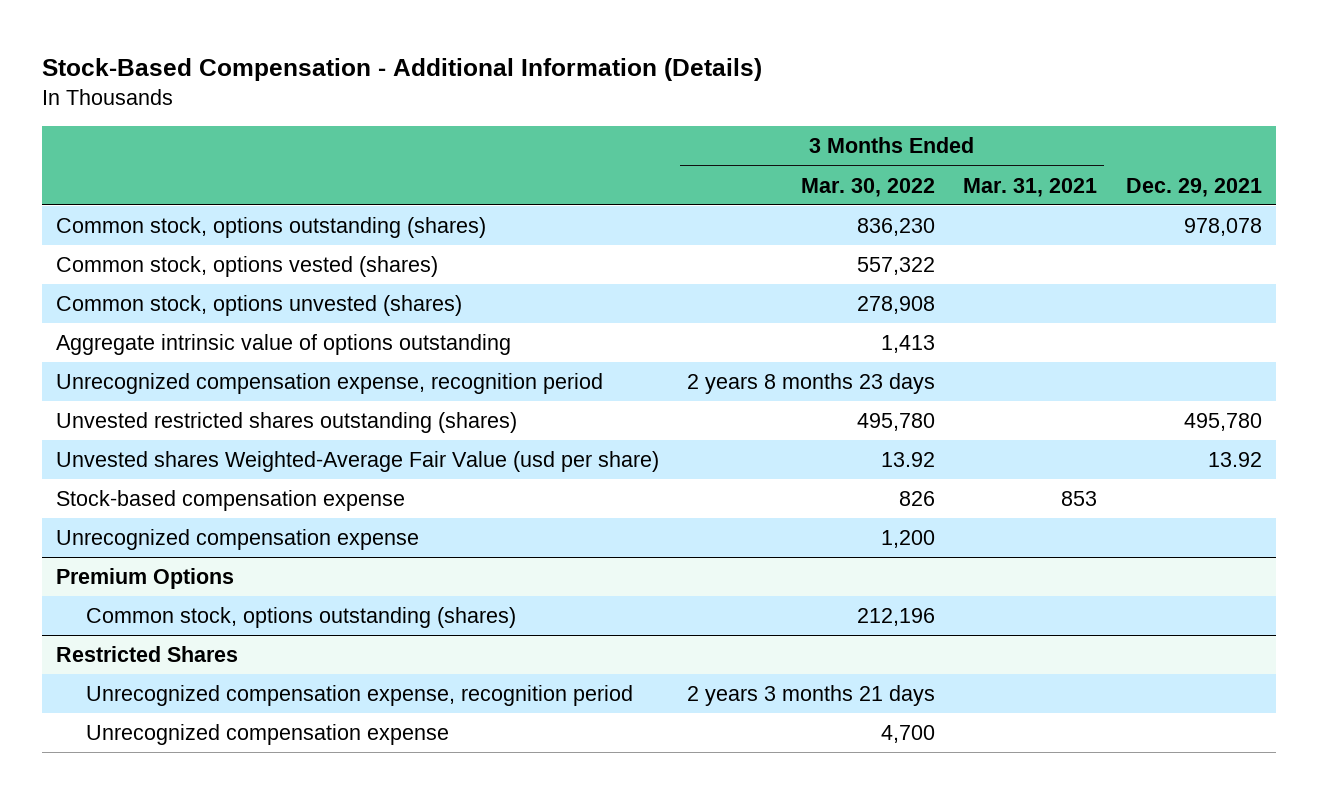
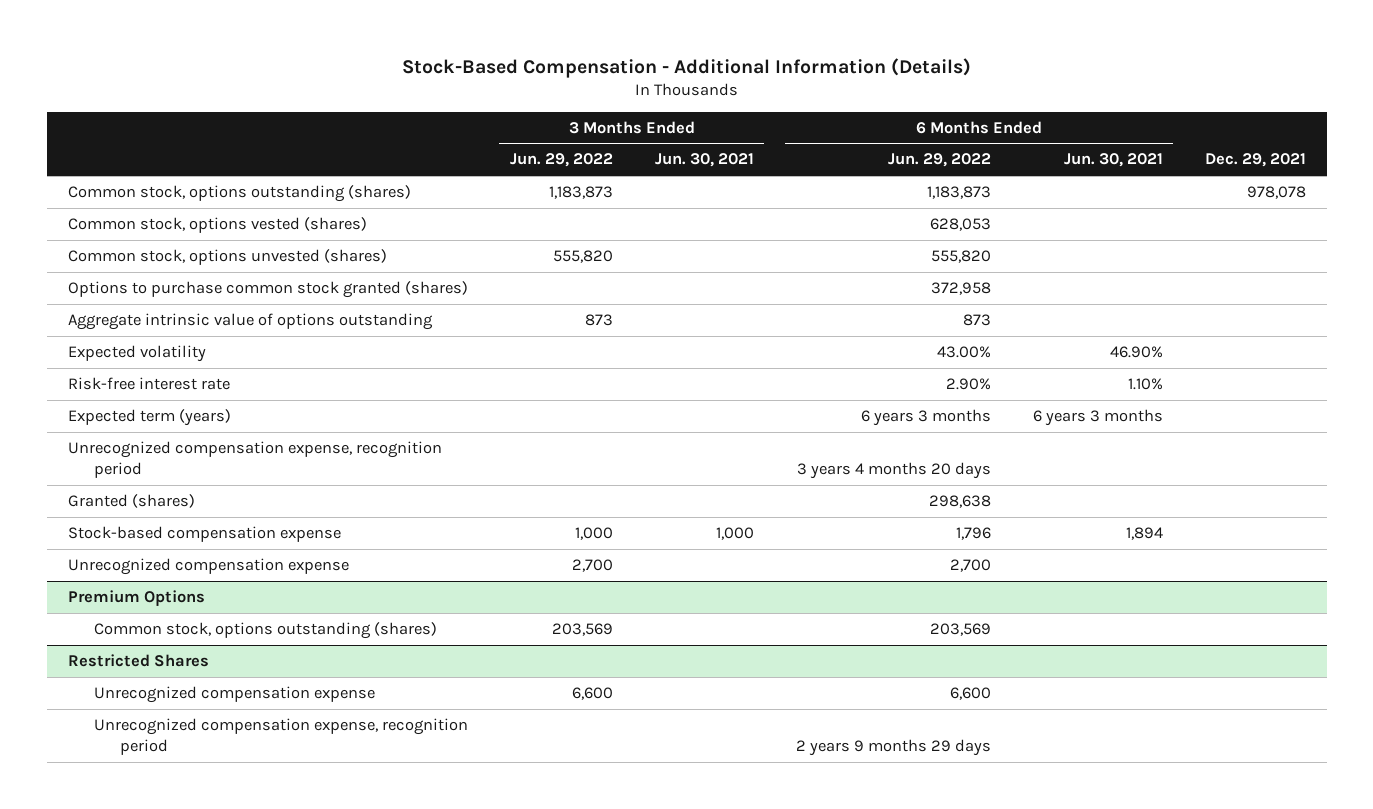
- | 3 Months Ended Mar. 30, 2022 | 3 Months Ended Mar. 31, 2021 | Dec. 29, 2021
+ | 3 Months Ended Jun. 29, 2022 | 3 Months Ended Jun. 30, 2021 | 6 Months Ended Jun. 29, 2022 | 6 Months Ended Jun. 30, 2021 | Dec. 29, 2021
+ Options to purchase common stock granted (shares) | | | 372,958 | |
+ Expected volatility | | | 43.00% | 46.90% |
+ Risk-free interest rate | | | 2.90% | 1.10% |
+ Expected term (years) | | | 6 years 3 months | 6 years 3 months |
- Unvested restricted shares outstanding (shares) | 495,780 | | 495,780
- Unvested shares Weighted-Average Fair Value (usd per share) | 13.92 | | 13.92
+ Granted (shares) | | | 298,638 | |
@ Restricted Shares
moved down: Unrecognized compensation expense, recognition period | | | 2 years 9 months 29 days | |

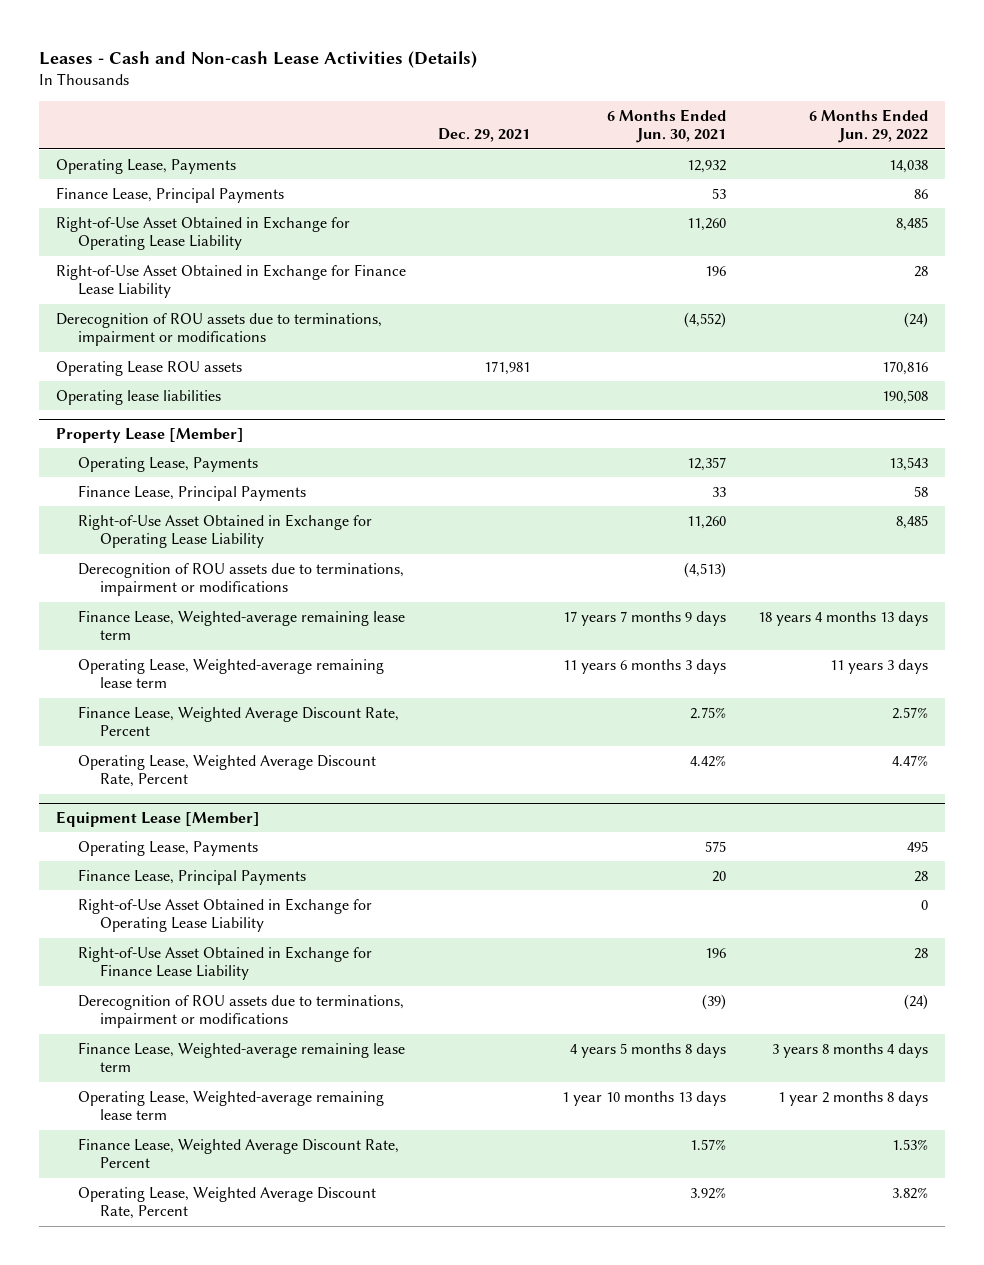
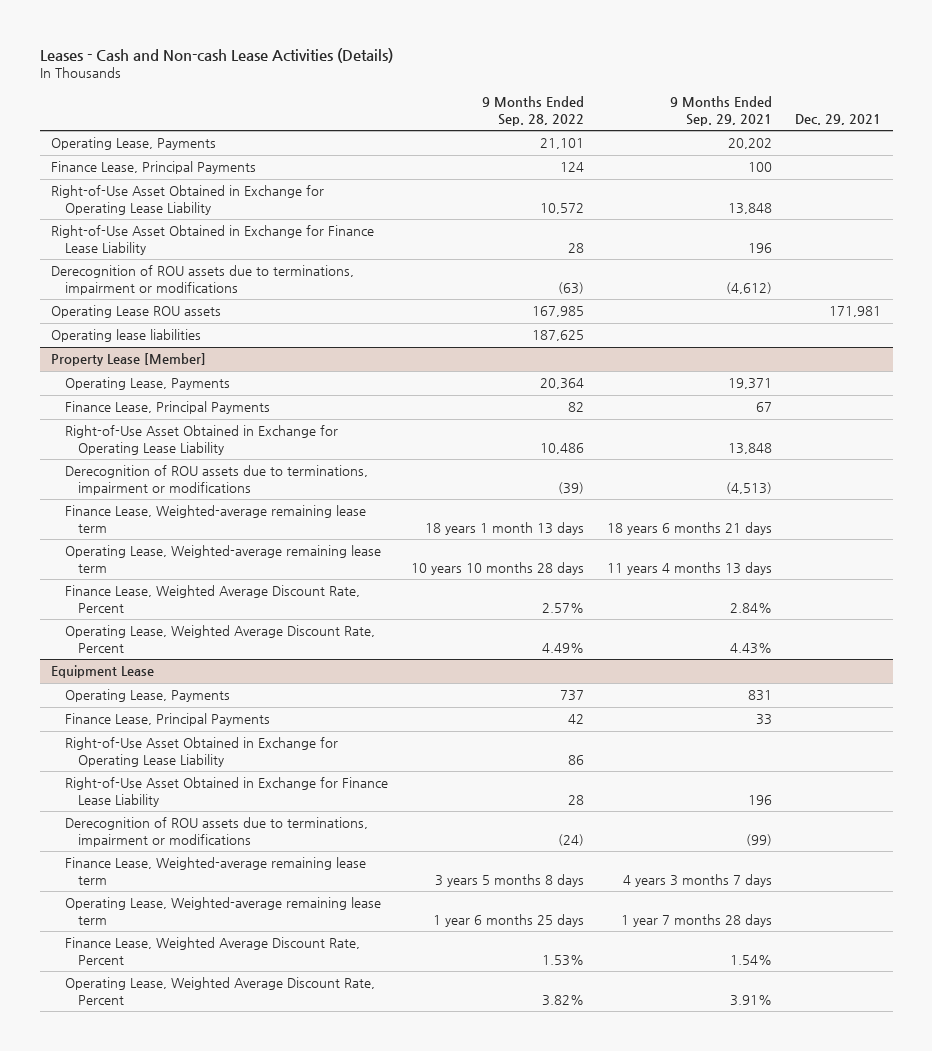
- | Dec. 29, 2021 | 6 Months Ended Jun. 30, 2021 | 6 Months Ended Jun. 29, 2022
+ | 9 Months Ended Sep. 28, 2022 | 9 Months Ended Sep. 29, 2021 | Dec. 29, 2021
- Equipment Lease [Member]
+ Equipment Lease

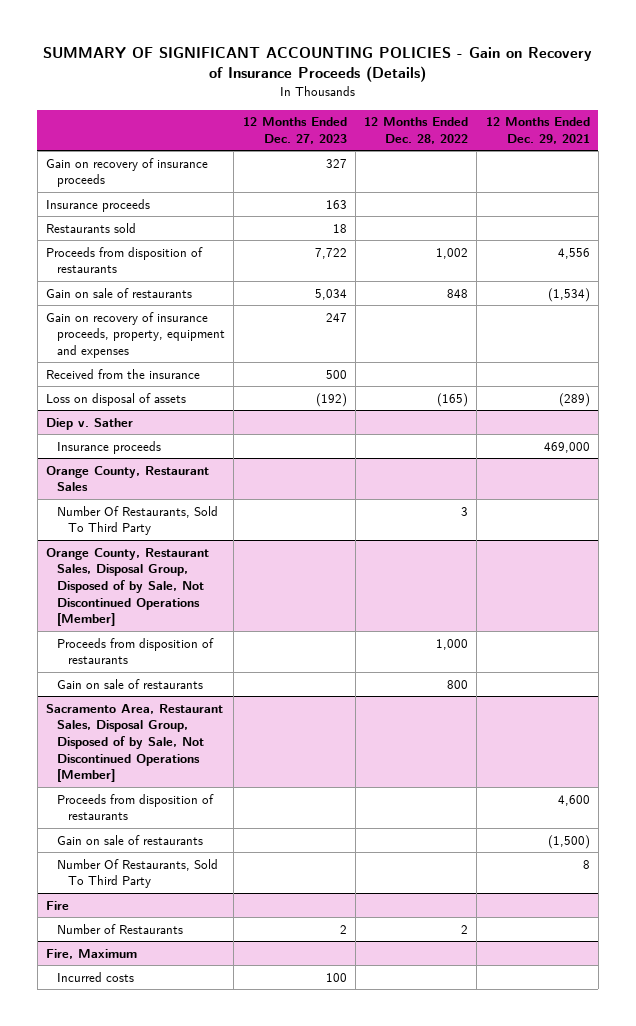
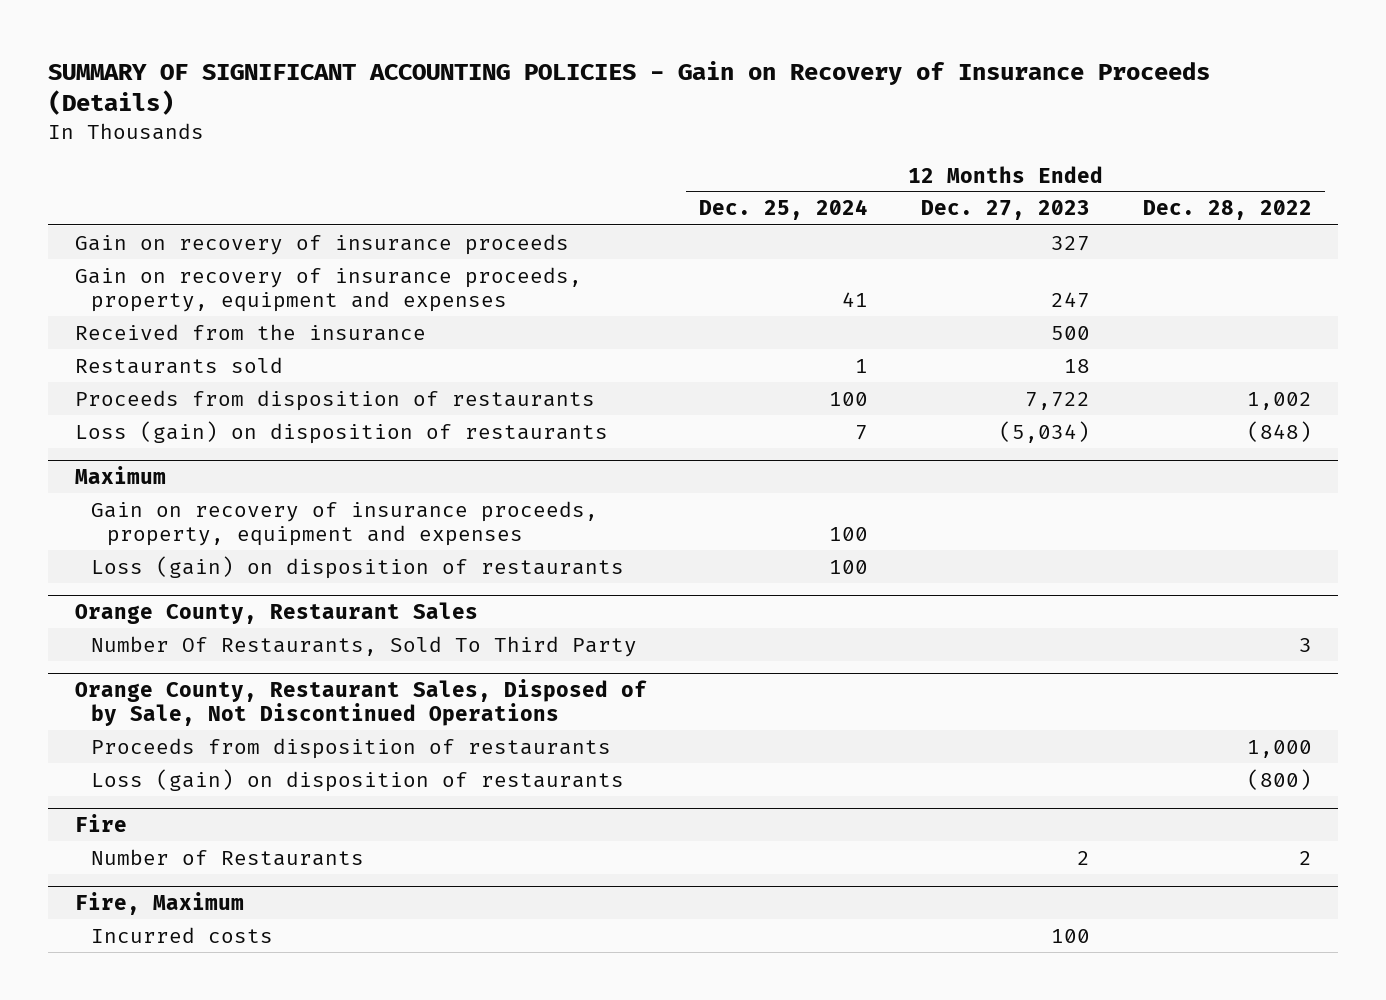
- | 12 Months Ended Dec. 27, 2023 | 12 Months Ended Dec. 28, 2022 | 12 Months Ended Dec. 29, 2021
+ | 12 Months Ended Dec. 25, 2024 | 12 Months Ended Dec. 27, 2023 | 12 Months Ended Dec. 28, 2022
- Insurance proceeds | 163 | |
- Gain on sale of restaurants | 5,034 | 848 | (1,534)
- Loss on disposal of assets | (192) | (165) | (289)
- Diep v. Sather
- Insurance proceeds | | | 469,000
moved down: Restaurants sold | 1 | 18 |
moved down: Proceeds from disposition of restaurants | 100 | 7,722 | 1,002
+ Loss (gain) on disposition of restaurants | 7 | (5,034) | (848)
+ Maximum
+ Gain on recovery of insurance proceeds, property, equipment and expenses | 100 | |
+ Loss (gain) on disposition of restaurants | 100 | |
- Orange County, Restaurant Sales, Disposal Group, Disposed of by Sale, Not Discontinued Operations [Member]
+ Orange County, Restaurant Sales, Disposed of by Sale, Not Discontinued Operations
- Gain on sale of restaurants | | 800 |
- Sacramento Area, Restaurant Sales, Disposal Group, Disposed of by Sale, Not Discontinued Operations [Member]
- Proceeds from disposition of restaurants | | | 4,600
- Gain on sale of restaurants | | | (1,500)
- Number Of Restaurants, Sold To Third Party | | | 8
+ Loss (gain) on disposition of restaurants | | | (800)

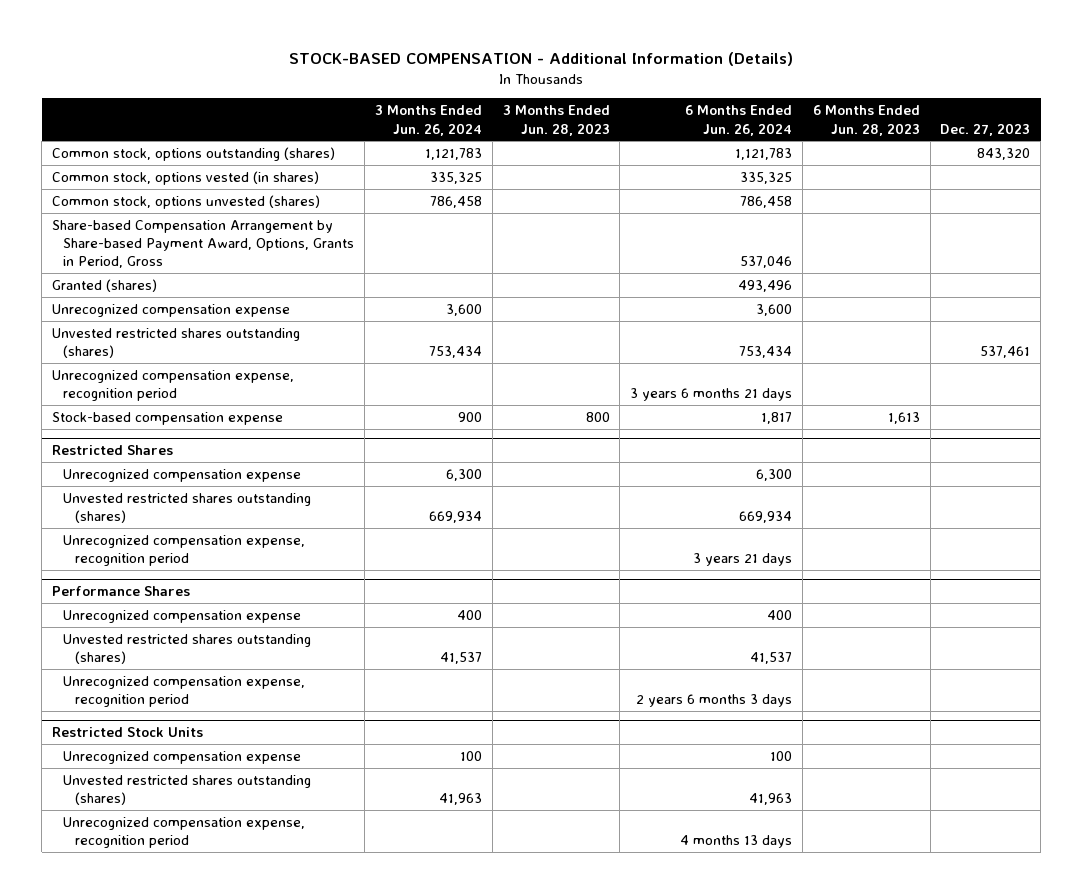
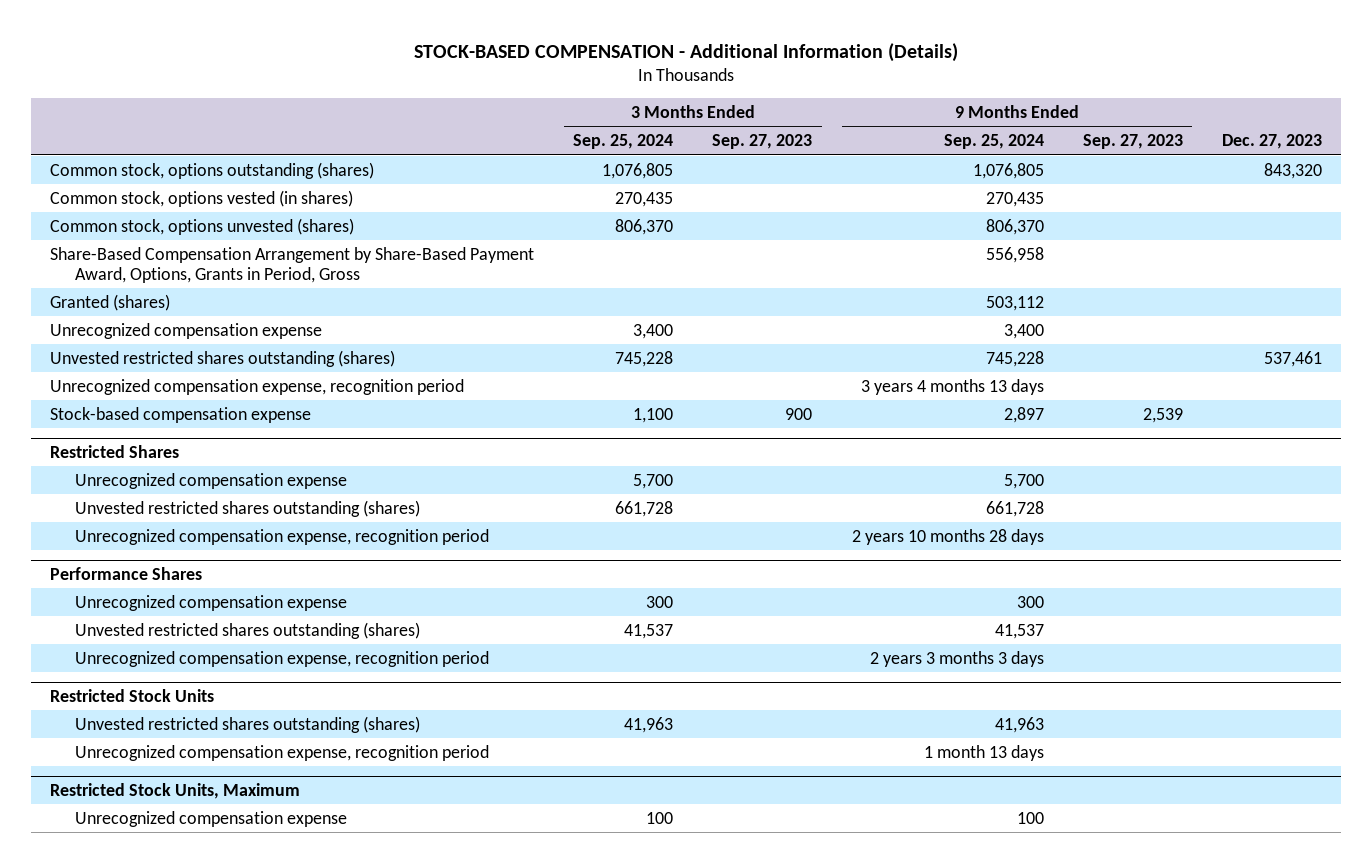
- | 3 Months Ended Jun. 26, 2024 | 3 Months Ended Jun. 28, 2023 | 6 Months Ended Jun. 26, 2024 | 6 Months Ended Jun. 28, 2023 | Dec. 27, 2023
+ | 3 Months Ended Sep. 25, 2024 | 3 Months Ended Sep. 27, 2023 | 9 Months Ended Sep. 25, 2024 | 9 Months Ended Sep. 27, 2023 | Dec. 27, 2023
- Share-based Compensation Arrangement by Share-based Payment Award, Options, Grants in Period, Gross | | | 537,046 | |
+ Share-Based Compensation Arrangement by Share-Based Payment Award, Options, Grants in Period, Gross | | | 556,958 | |
@ Restricted Stock Units
- Unrecognized compensation expense | 100 | | 100 | |
+ Restricted Stock Units, Maximum
+ Unrecognized compensation expense | 100 | | 100 | |

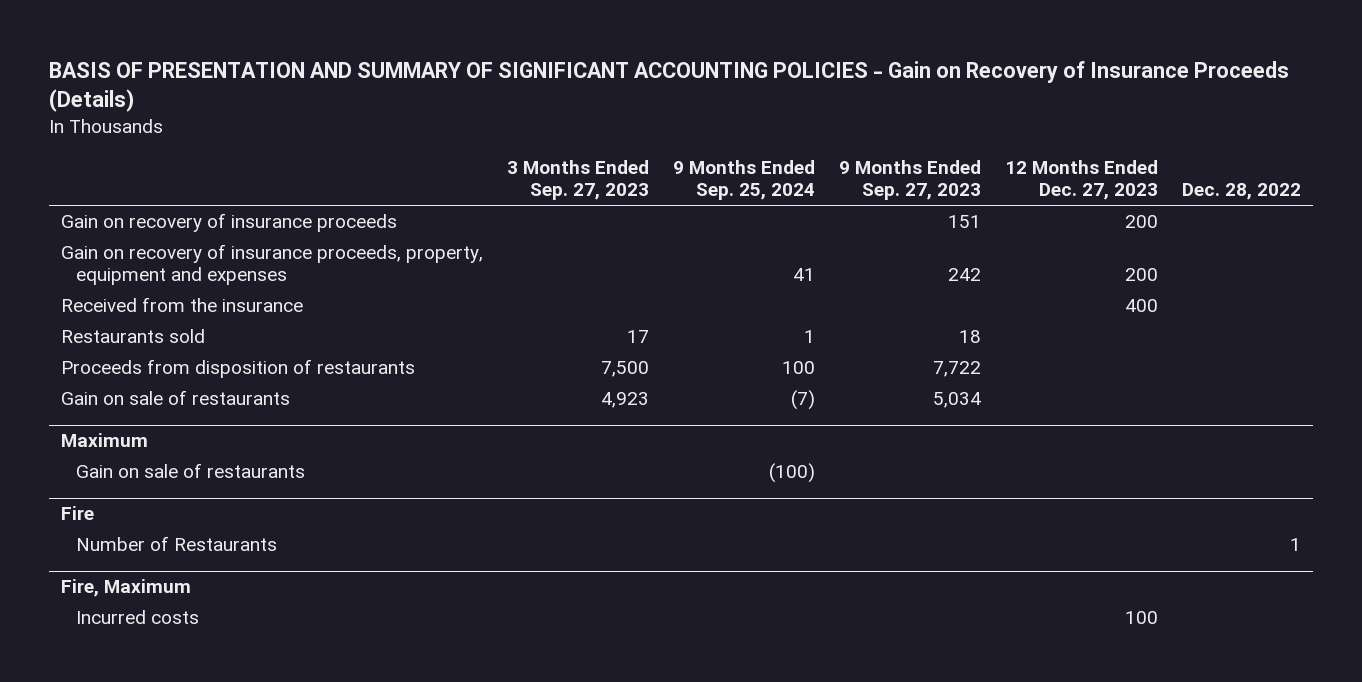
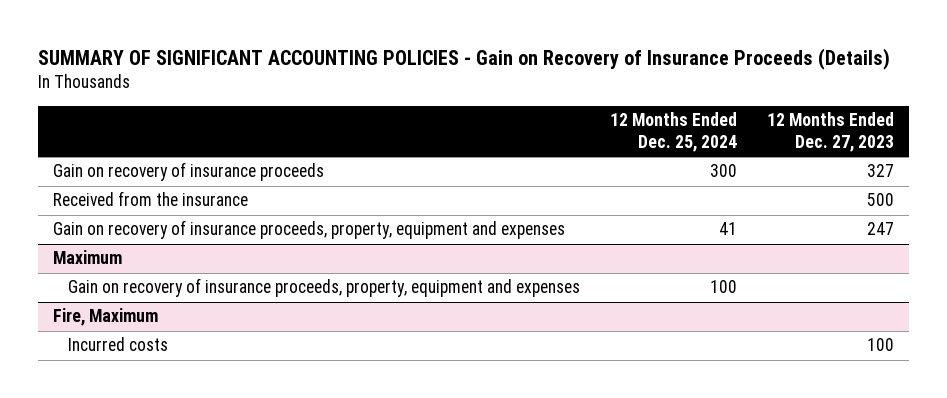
- BASIS OF PRESENTATION AND SUMMARY OF SIGNIFICANT ACCOUNTING POLICIES - Gain on Recovery of Insurance Proceeds (Details)
+ SUMMARY OF SIGNIFICANT ACCOUNTING POLICIES - Gain on Recovery of Insurance Proceeds (Details)
- | 3 Months Ended Sep. 27, 2023 | 9 Months Ended Sep. 25, 2024 | 9 Months Ended Sep. 27, 2023 | 12 Months Ended Dec. 27, 2023 | Dec. 28, 2022
+ | 12 Months Ended Dec. 25, 2024 | 12 Months Ended Dec. 27, 2023
- Gain on recovery of insurance proceeds | | | 151 | 200 |
- Gain on recovery of insurance proceeds, property, equipment and expenses | | 41 | 242 | 200 |
- Received from the insurance | | | | 400 |
- Restaurants sold | 17 | 1 | 18 | |
- Proceeds from disposition of restaurants | 7,500 | 100 | 7,722 | |
- Gain on sale of restaurants | 4,923 | (7) | 5,034 | |
+ Gain on recovery of insurance proceeds | 300 | 327
+ Received from the insurance | | 500
+ Gain on recovery of insurance proceeds, property, equipment and expenses | 41 | 247
@ Maximum
- Gain on sale of restaurants | | (100) | | |
- Fire
- Number of Restaurants | | | | | 1
@ Maximum
+ Gain on recovery of insurance proceeds, property, equipment and expenses | 100 |

